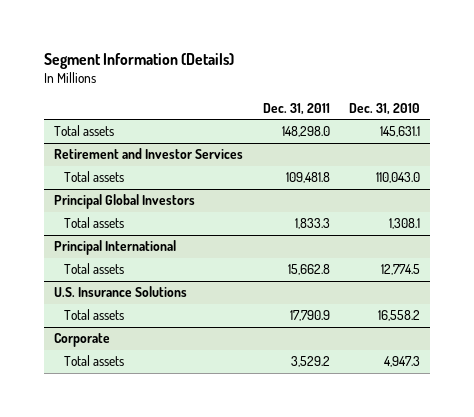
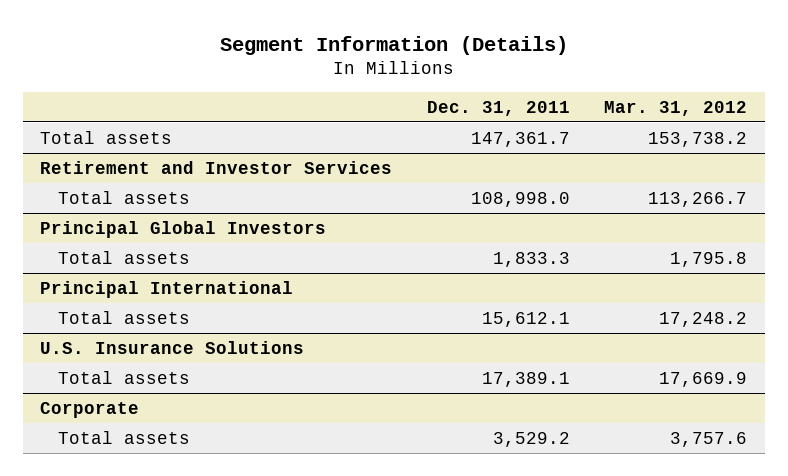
- | Dec. 31, 2011 | Dec. 31, 2010
+ | Dec. 31, 2011 | Mar. 31, 2012
- Total assets | 148,298.0 | 145,631.1
+ Total assets | 147,361.7 | 153,738.2
@ Retirement and Investor Services
- Total assets | 109,481.8 | 110,043.0
+ Total assets | 108,998.0 | 113,266.7
@ Principal International
- Total assets | 15,662.8 | 12,774.5
+ Total assets | 15,612.1 | 17,248.2
@ U.S. Insurance Solutions
- Total assets | 17,790.9 | 16,558.2
+ Total assets | 17,389.1 | 17,669.9

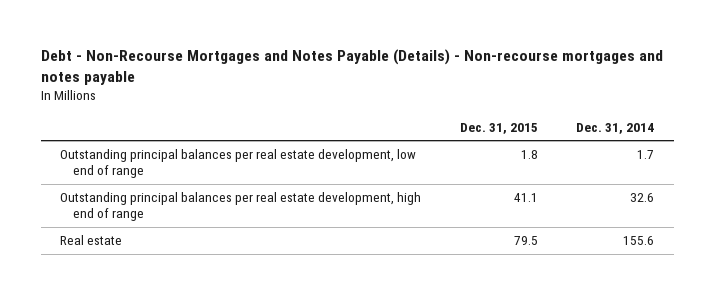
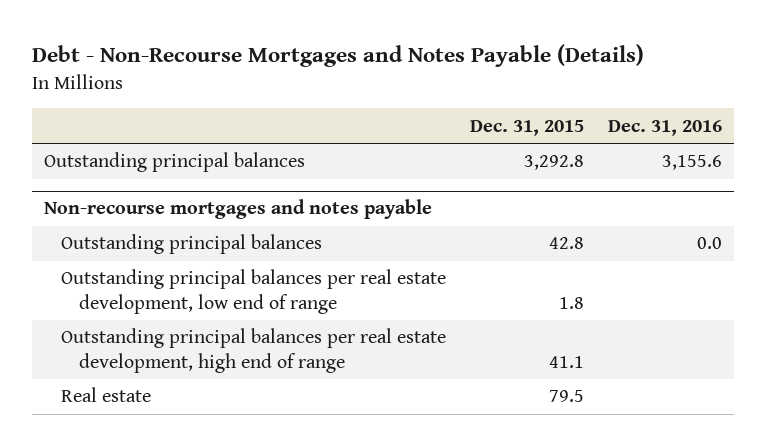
- Debt - Non-Recourse Mortgages and Notes Payable (Details) - Non-recourse mortgages and notes payable
+ Debt - Non-Recourse Mortgages and Notes Payable (Details)
- | Dec. 31, 2015 | Dec. 31, 2014
+ | Dec. 31, 2015 | Dec. 31, 2016
+ Outstanding principal balances | 3,292.8 | 3,155.6
+ Non-recourse mortgages and notes payable
+ Outstanding principal balances | 42.8 | 0.0

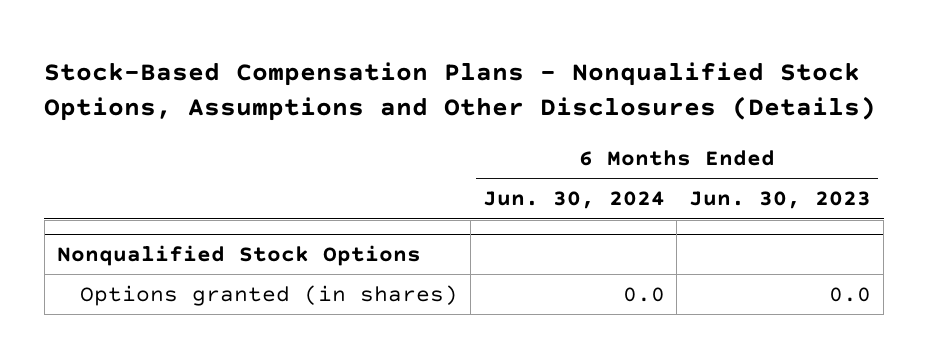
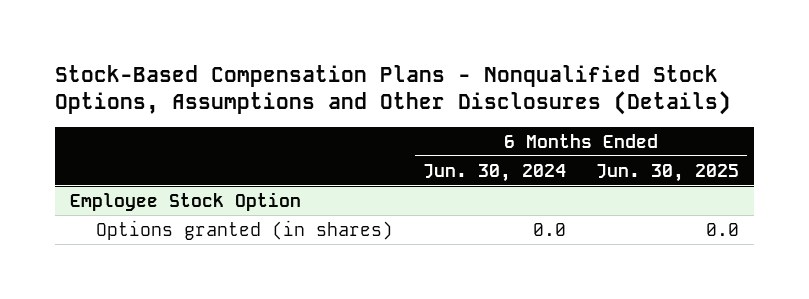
- | 6 Months Ended Jun. 30, 2024 | 6 Months Ended Jun. 30, 2023
+ | 6 Months Ended Jun. 30, 2024 | 6 Months Ended Jun. 30, 2025
- Nonqualified Stock Options
+ Employee Stock Option

